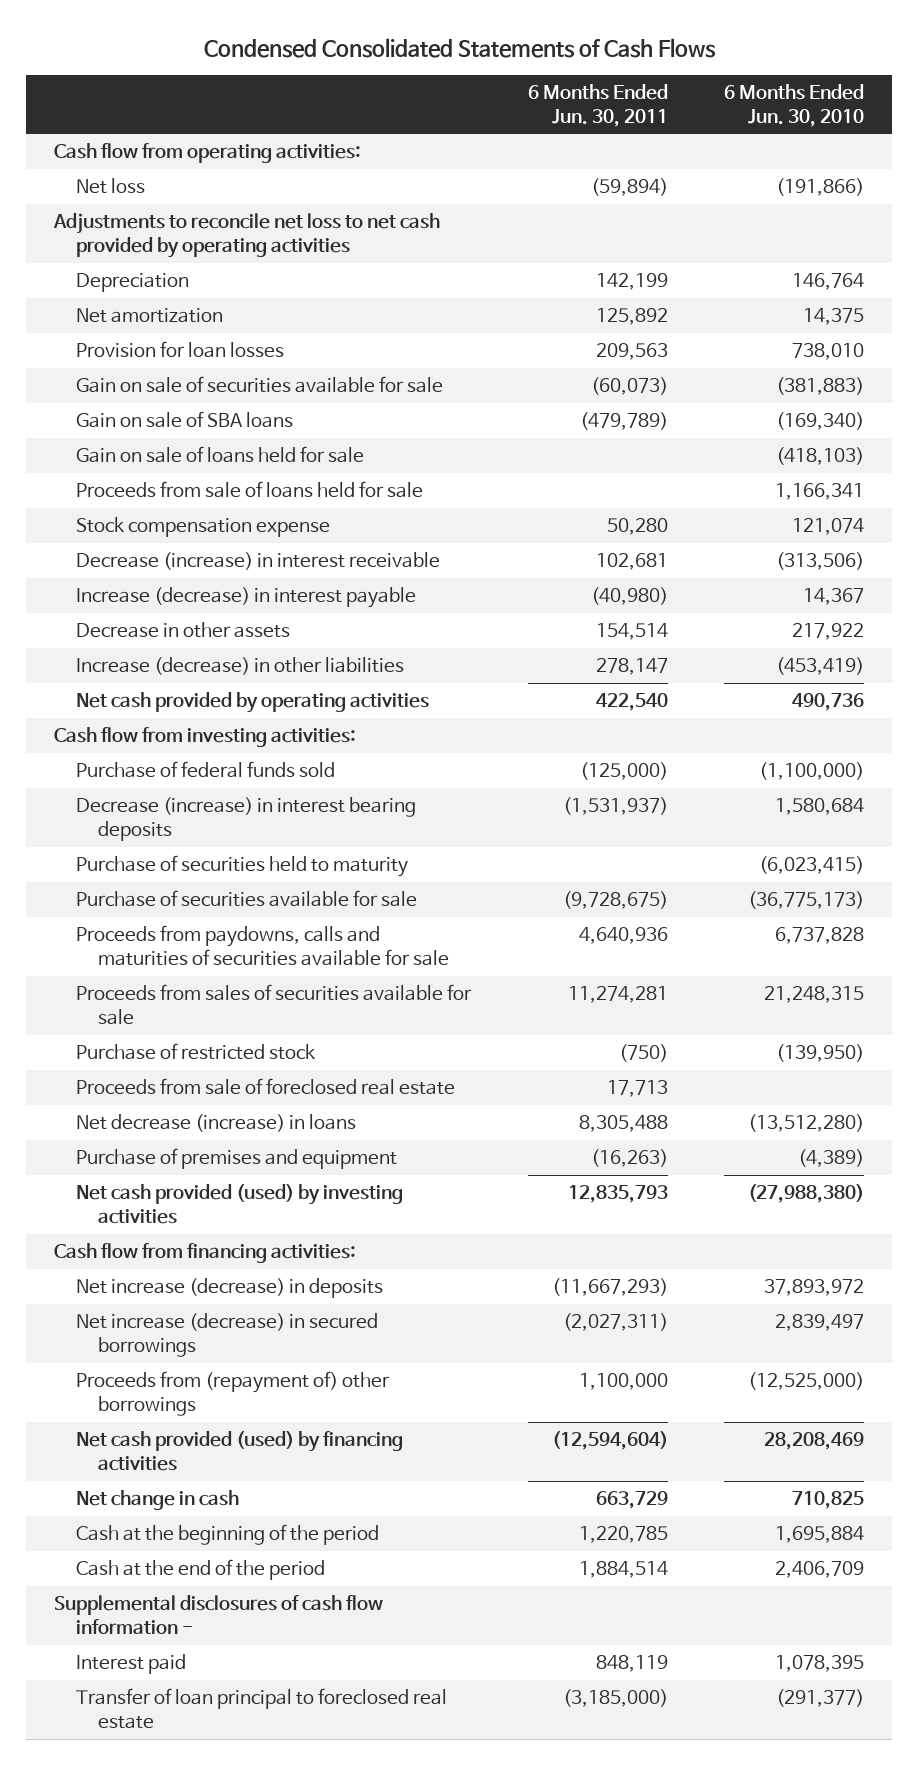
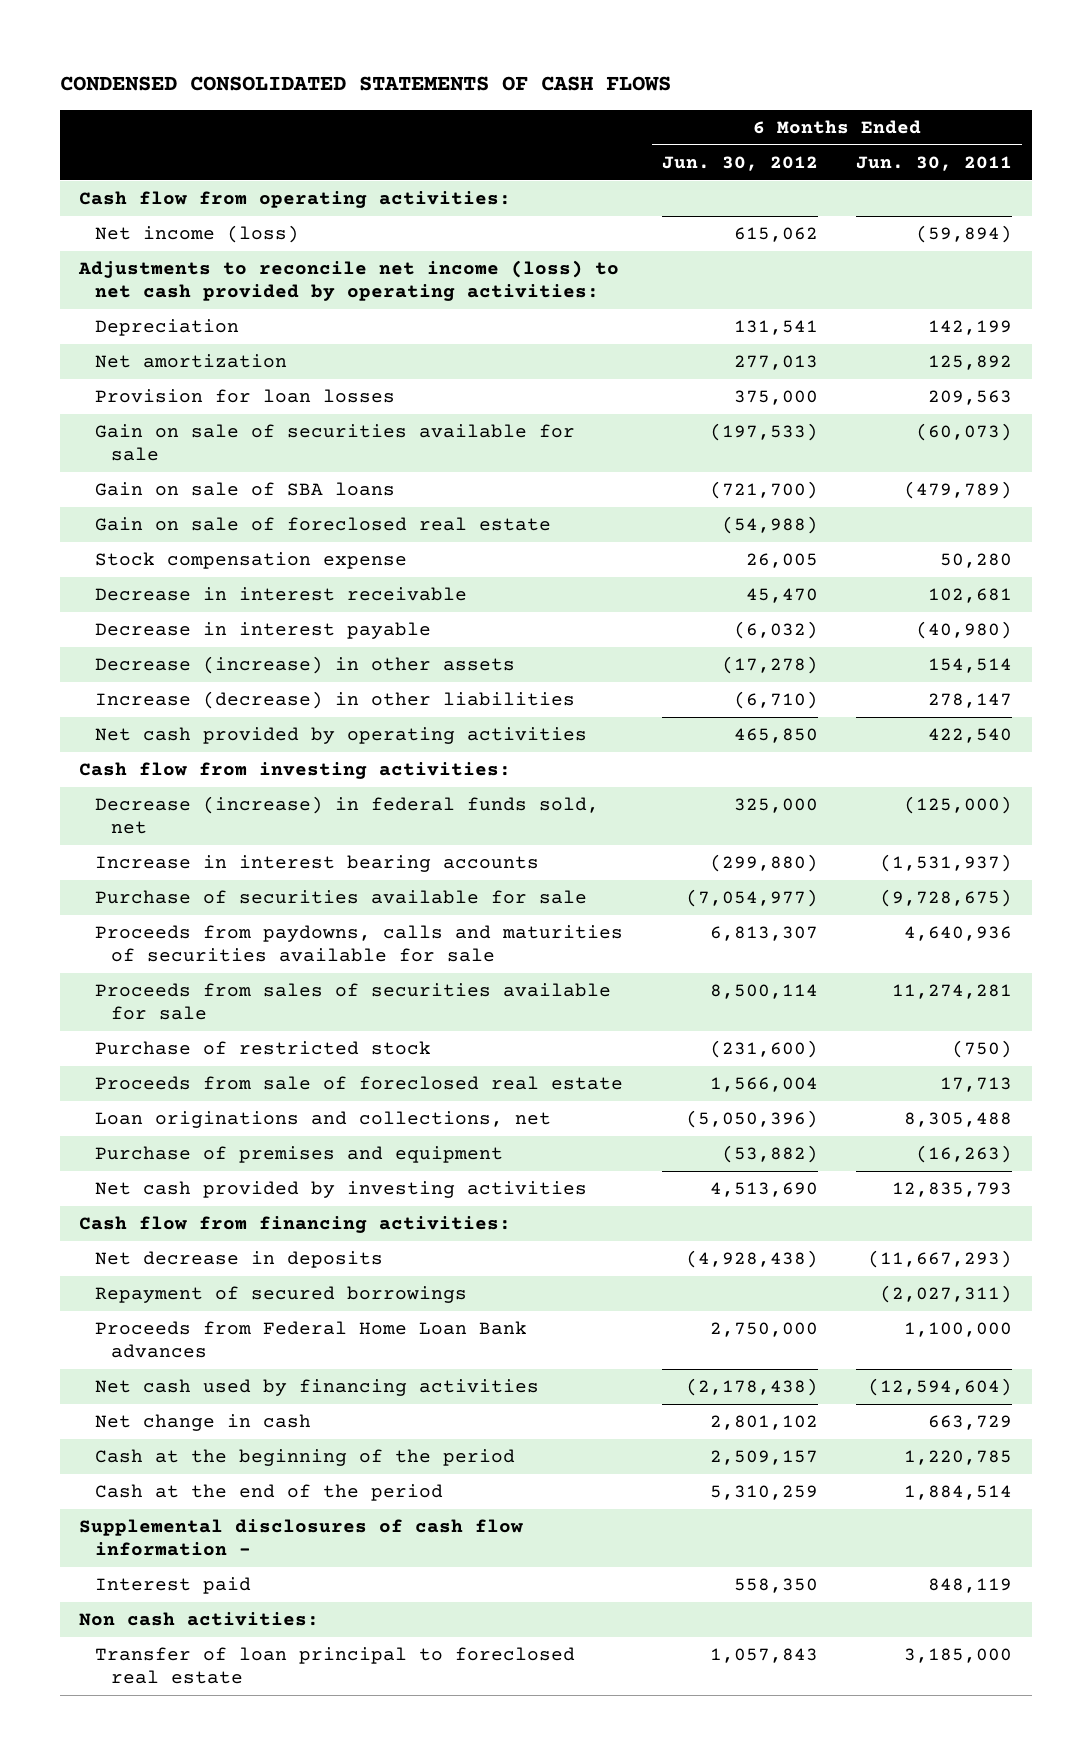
- Condensed Consolidated Statements of Cash Flows
+ CONDENSED CONSOLIDATED STATEMENTS OF CASH FLOWS
- | 6 Months Ended Jun. 30, 2011 | 6 Months Ended Jun. 30, 2010
+ | 6 Months Ended Jun. 30, 2012 | 6 Months Ended Jun. 30, 2011
- Net loss | (59,894) | (191,866)
- Adjustments to reconcile net loss to net cash provided by operating activities
+ Net income (loss) | 615,062 | (59,894)
+ Adjustments to reconcile net income (loss) to net cash provided by operating activities:
- Gain on sale of loans held for sale | | (418,103)
- Proceeds from sale of loans held for sale | | 1,166,341
+ Gain on sale of foreclosed real estate | (54,988) |
- Decrease (increase) in interest receivable | 102,681 | (313,506)
- Increase (decrease) in interest payable | (40,980) | 14,367
- Decrease in other assets | 154,514 | 217,922
+ Decrease in interest receivable | 45,470 | 102,681
+ Decrease in interest payable | (6,032) | (40,980)
+ Decrease (increase) in other assets | (17,278) | 154,514
- Purchase of federal funds sold | (125,000) | (1,100,000)
- Decrease (increase) in interest bearing deposits | (1,531,937) | 1,580,684
- Purchase of securities held to maturity | | (6,023,415)
+ Decrease (increase) in federal funds sold, net | 325,000 | (125,000)
+ Increase in interest bearing accounts | (299,880) | (1,531,937)
- Net decrease (increase) in loans | 8,305,488 | (13,512,280)
+ Loan originations and collections, net | (5,050,396) | 8,305,488
- Net cash provided (used) by investing activities | 12,835,793 | (27,988,380)
+ Net cash provided by investing activities | 4,513,690 | 12,835,793
- Net increase (decrease) in deposits | (11,667,293) | 37,893,972
- Net increase (decrease) in secured borrowings | (2,027,311) | 2,839,497
- Proceeds from (repayment of) other borrowings | 1,100,000 | (12,525,000)
- Net cash provided (used) by financing activities | (12,594,604) | 28,208,469
+ Net decrease in deposits | (4,928,438) | (11,667,293)
+ Repayment of secured borrowings | | (2,027,311)
+ Proceeds from Federal Home Loan Bank advances | 2,750,000 | 1,100,000
+ Net cash used by financing activities | (2,178,438) | (12,594,604)
- Transfer of loan principal to foreclosed real estate | (3,185,000) | (291,377)
+ Non cash activities:
+ Transfer of loan principal to foreclosed real estate | 1,057,843 | 3,185,000

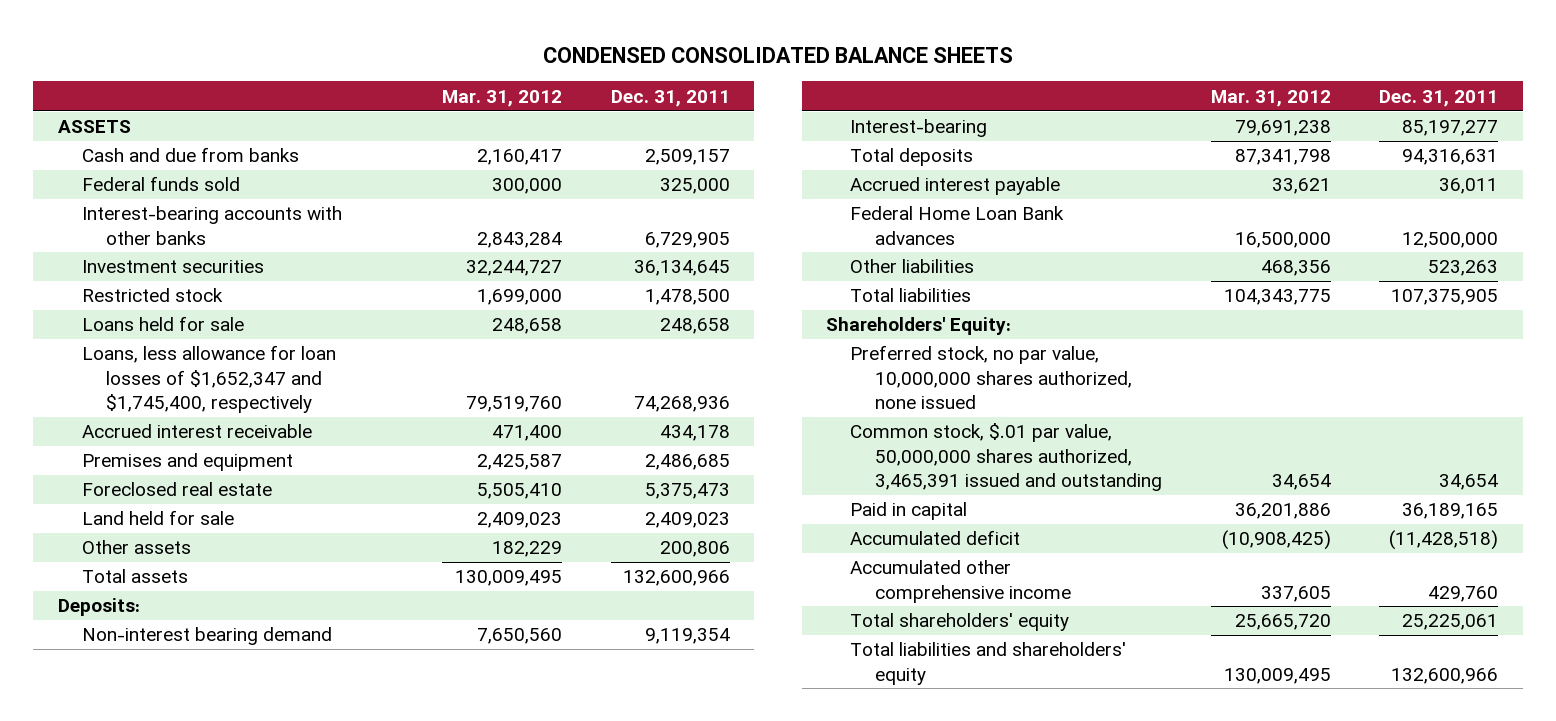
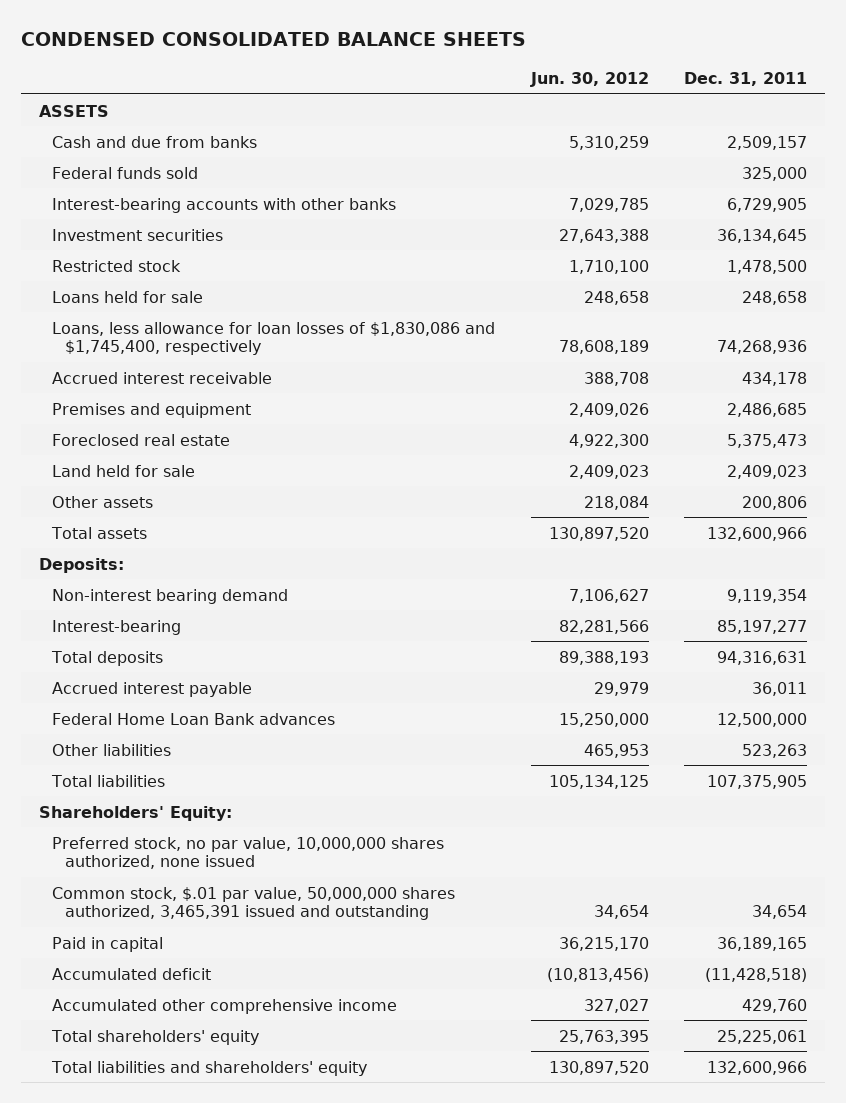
- | Mar. 31, 2012 | Dec. 31, 2011
+ | Jun. 30, 2012 | Dec. 31, 2011
- Loans, less allowance for loan losses of $1,652,347 and $1,745,400, respectively | 79,519,760 | 74,268,936
+ Loans, less allowance for loan losses of $1,830,086 and $1,745,400, respectively | 78,608,189 | 74,268,936

